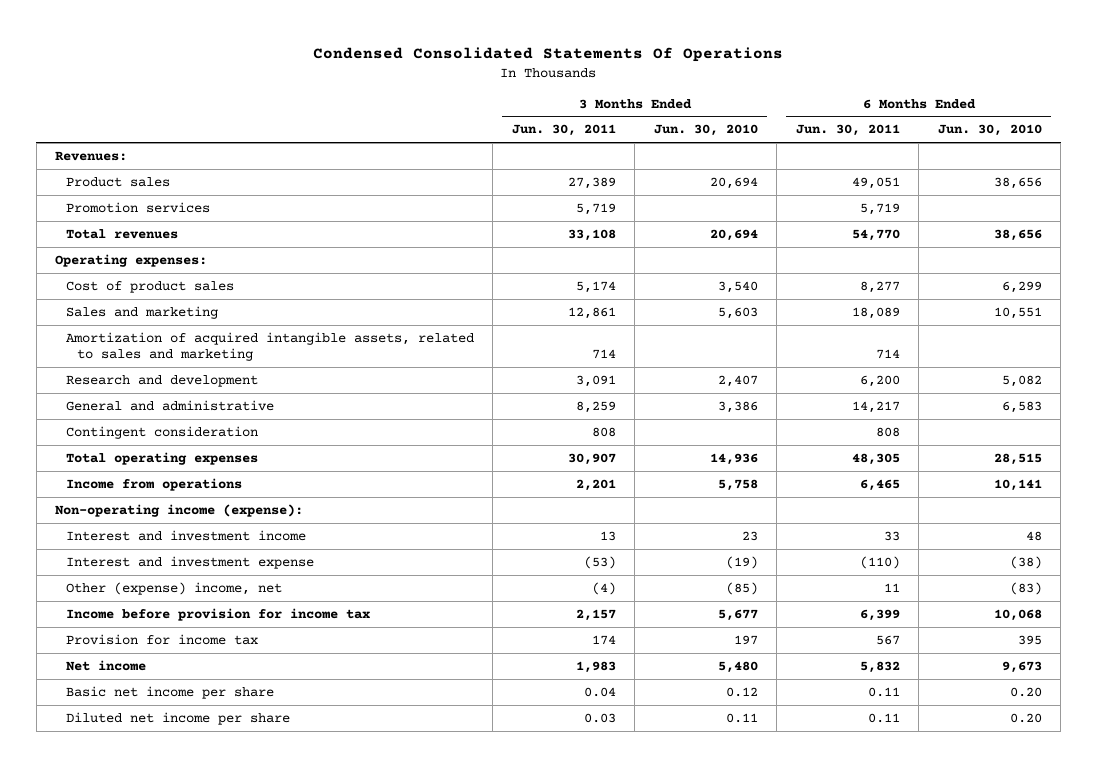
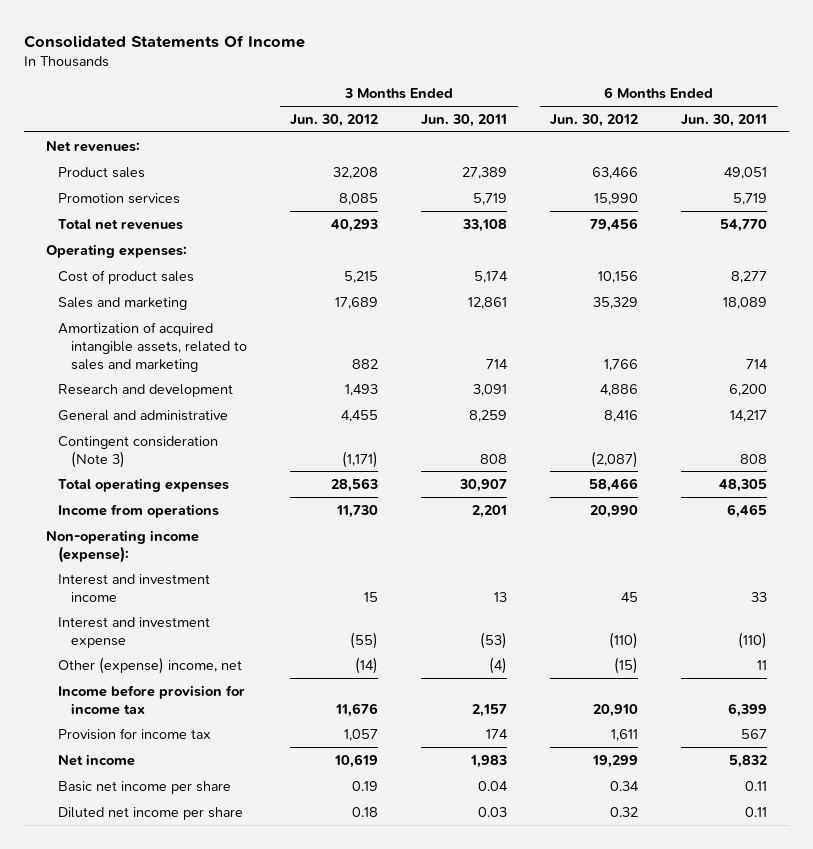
- Condensed Consolidated Statements Of Operations
+ Consolidated Statements Of Income
- | 3 Months Ended Jun. 30, 2011 | 3 Months Ended Jun. 30, 2010 | 6 Months Ended Jun. 30, 2011 | 6 Months Ended Jun. 30, 2010
+ | 3 Months Ended Jun. 30, 2012 | 3 Months Ended Jun. 30, 2011 | 6 Months Ended Jun. 30, 2012 | 6 Months Ended Jun. 30, 2011
- Revenues:
+ Net revenues:
- Total revenues | 33,108 | 20,694 | 54,770 | 38,656
+ Total net revenues | 40,293 | 33,108 | 79,456 | 54,770
- Contingent consideration | 808 | | 808 |
+ Contingent consideration (Note 3) | (1,171) | 808 | (2,087) | 808

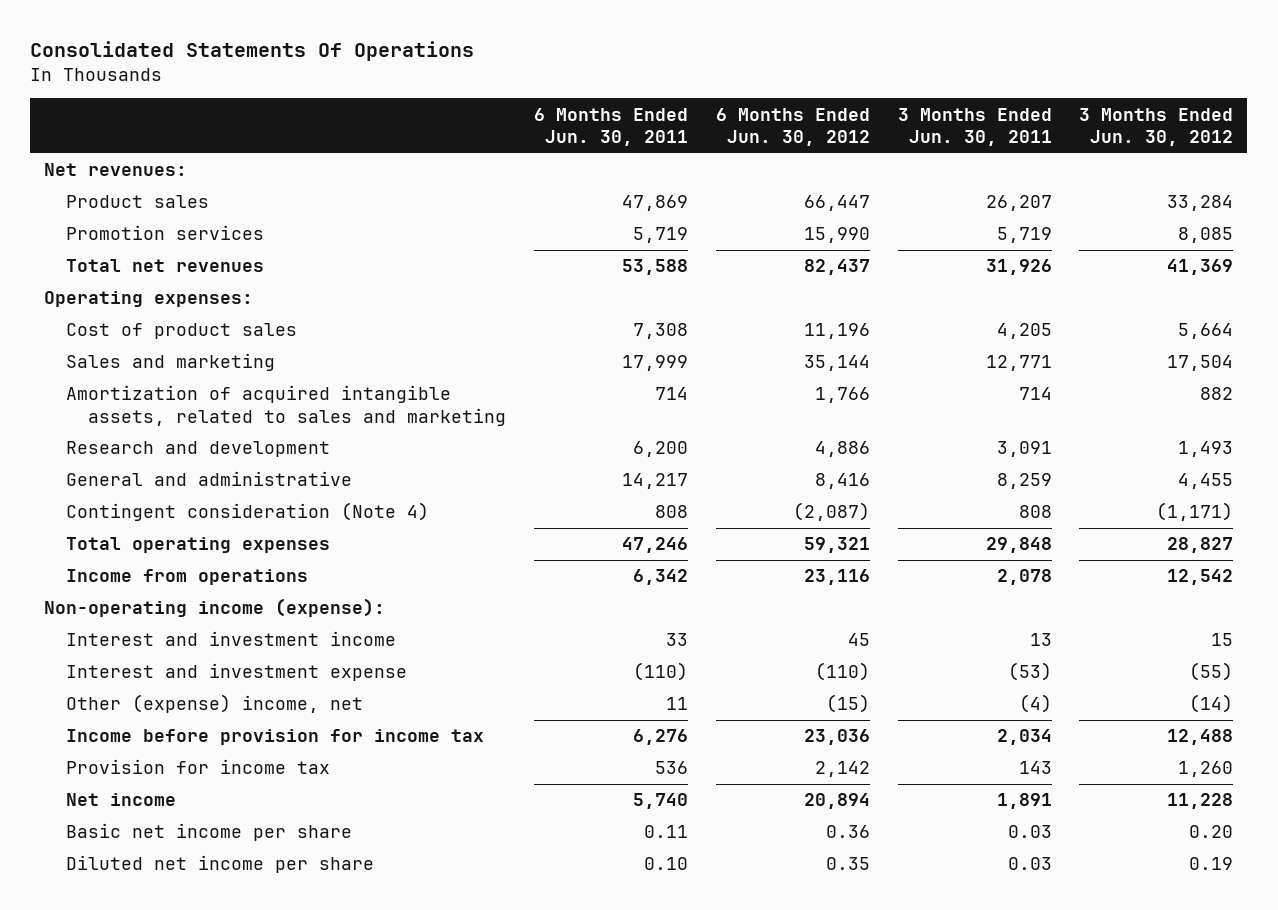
- Consolidated Statements Of Income
+ Consolidated Statements Of Operations
- | 3 Months Ended Jun. 30, 2012 | 3 Months Ended Jun. 30, 2011 | 6 Months Ended Jun. 30, 2012 | 6 Months Ended Jun. 30, 2011
+ | 6 Months Ended Jun. 30, 2011 | 6 Months Ended Jun. 30, 2012 | 3 Months Ended Jun. 30, 2011 | 3 Months Ended Jun. 30, 2012
- Product sales | 32,208 | 27,389 | 63,466 | 49,051
+ Product sales | 47,869 | 66,447 | 26,207 | 33,284
- Total net revenues | 40,293 | 33,108 | 79,456 | 54,770
+ Total net revenues | 53,588 | 82,437 | 31,926 | 41,369
- Cost of product sales | 5,215 | 5,174 | 10,156 | 8,277
- Sales and marketing | 17,689 | 12,861 | 35,329 | 18,089
+ Cost of product sales | 7,308 | 11,196 | 4,205 | 5,664
+ Sales and marketing | 17,999 | 35,144 | 12,771 | 17,504
- Contingent consideration (Note 3) | (1,171) | 808 | (2,087) | 808
- Total operating expenses | 28,563 | 30,907 | 58,466 | 48,305
- Income from operations | 11,730 | 2,201 | 20,990 | 6,465
+ Contingent consideration (Note 4) | 808 | (2,087) | 808 | (1,171)
+ Total operating expenses | 47,246 | 59,321 | 29,848 | 28,827
+ Income from operations | 6,342 | 23,116 | 2,078 | 12,542
- Income before provision for income tax | 11,676 | 2,157 | 20,910 | 6,399
- Provision for income tax | 1,057 | 174 | 1,611 | 567
- Net income | 10,619 | 1,983 | 19,299 | 5,832
- Basic net income per share | 0.19 | 0.04 | 0.34 | 0.11
- Diluted net income per share | 0.18 | 0.03 | 0.32 | 0.11
+ Income before provision for income tax | 6,276 | 23,036 | 2,034 | 12,488
+ Provision for income tax | 536 | 2,142 | 143 | 1,260
+ Net income | 5,740 | 20,894 | 1,891 | 11,228
+ Basic net income per share | 0.11 | 0.36 | 0.03 | 0.20
+ Diluted net income per share | 0.10 | 0.35 | 0.03 | 0.19

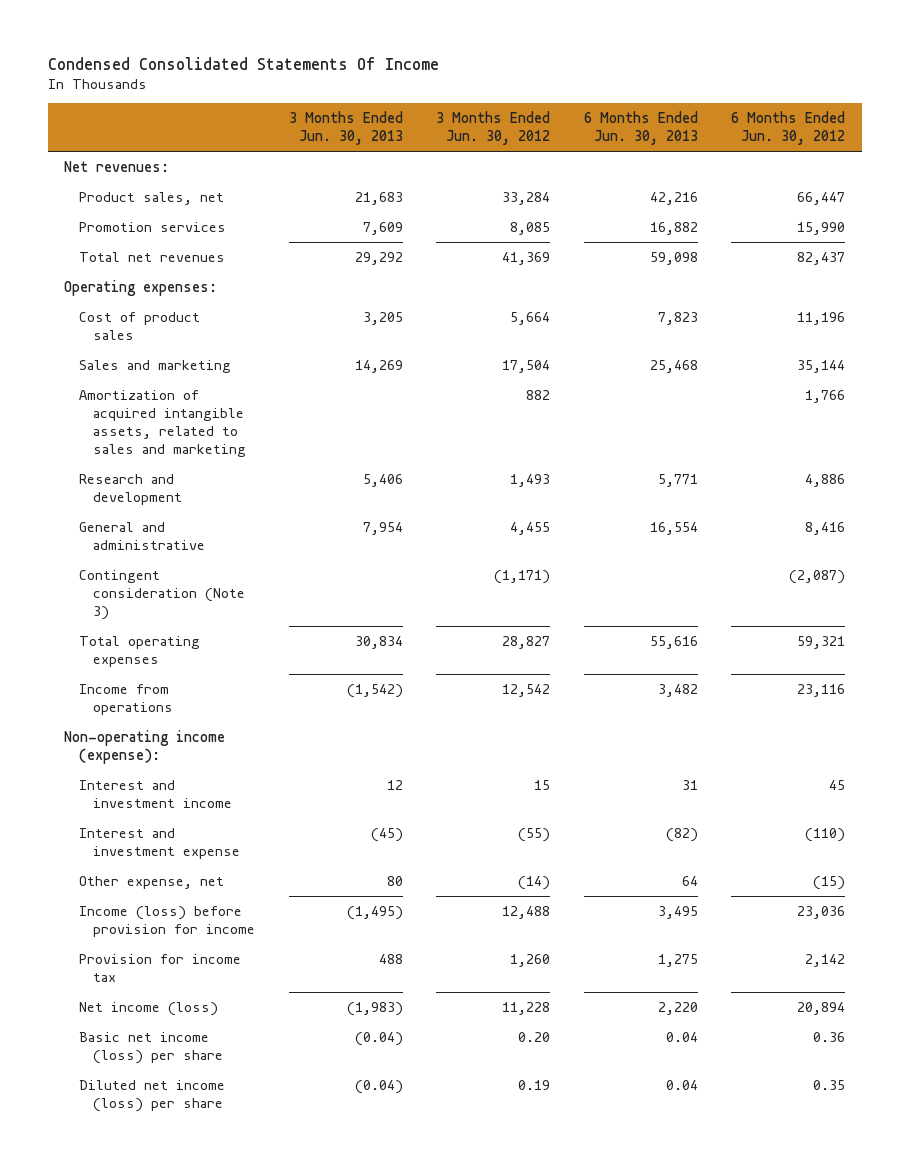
- Consolidated Statements Of Operations
+ Condensed Consolidated Statements Of Income
- | 6 Months Ended Jun. 30, 2011 | 6 Months Ended Jun. 30, 2012 | 3 Months Ended Jun. 30, 2011 | 3 Months Ended Jun. 30, 2012
+ | 3 Months Ended Jun. 30, 2013 | 3 Months Ended Jun. 30, 2012 | 6 Months Ended Jun. 30, 2013 | 6 Months Ended Jun. 30, 2012
- Product sales | 47,869 | 66,447 | 26,207 | 33,284
+ Product sales, net | 21,683 | 33,284 | 42,216 | 66,447
- Contingent consideration (Note 4) | 808 | (2,087) | 808 | (1,171)
+ Contingent consideration (Note 3) | | (1,171) | | (2,087)
- Other (expense) income, net | 11 | (15) | (4) | (14)
- Income before provision for income tax | 6,276 | 23,036 | 2,034 | 12,488
+ Other expense, net | 80 | (14) | 64 | (15)
+ Income (loss) before provision for income | (1,495) | 12,488 | 3,495 | 23,036
- Net income | 5,740 | 20,894 | 1,891 | 11,228
- Basic net income per share | 0.11 | 0.36 | 0.03 | 0.20
- Diluted net income per share | 0.10 | 0.35 | 0.03 | 0.19
+ Net income (loss) | (1,983) | 11,228 | 2,220 | 20,894
+ Basic net income (loss) per share | (0.04) | 0.20 | 0.04 | 0.36
+ Diluted net income (loss) per share | (0.04) | 0.19 | 0.04 | 0.35

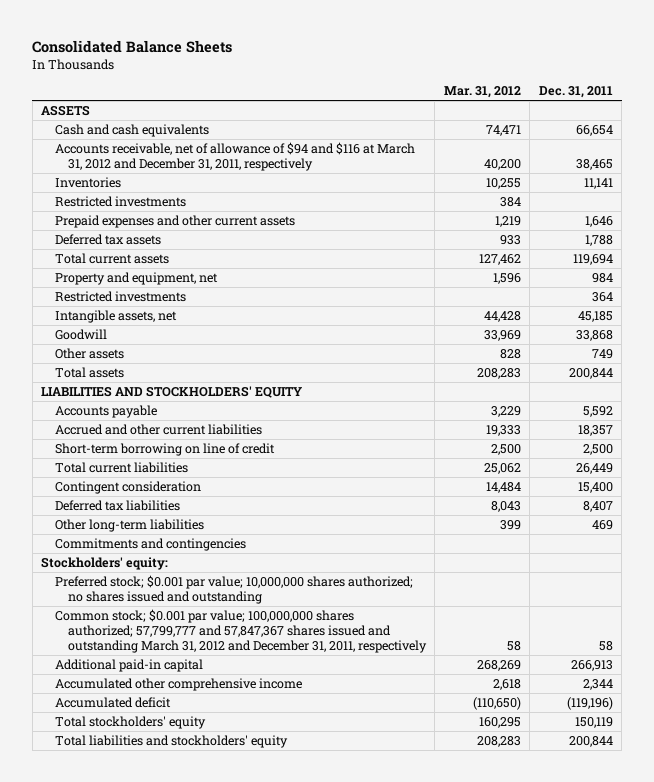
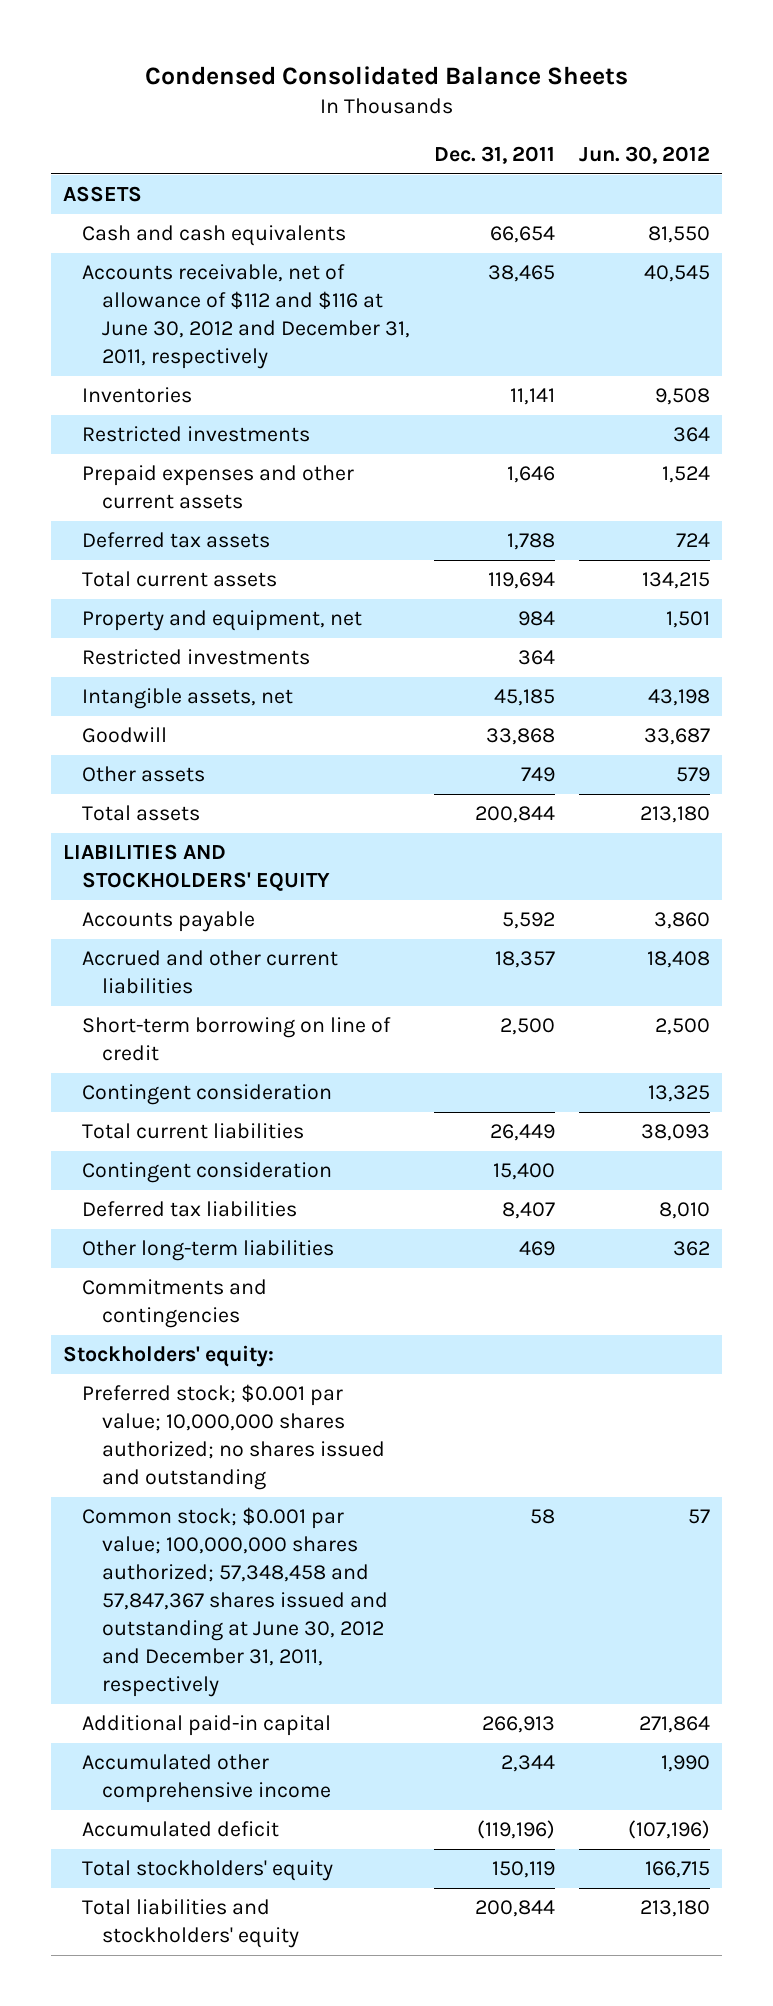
- Consolidated Balance Sheets
+ Condensed Consolidated Balance Sheets
- | Mar. 31, 2012 | Dec. 31, 2011
+ | Dec. 31, 2011 | Jun. 30, 2012
- Accounts receivable, net of allowance of $94 and $116 at March 31, 2012 and December 31, 2011, respectively | 40,200 | 38,465
+ Accounts receivable, net of allowance of $112 and $116 at June 30, 2012 and December 31, 2011, respectively | 38,465 | 40,545
+ Contingent consideration | | 13,325
- Common stock; $0.001 par value; 100,000,000 shares authorized; 57,799,777 and 57,847,367 shares issued and outstanding March 31, 2012 and December 31, 2011, respectively | 58 | 58
+ Common stock; $0.001 par value; 100,000,000 shares authorized; 57,348,458 and 57,847,367 shares issued and outstanding at June 30, 2012 and December 31, 2011, respectively | 58 | 57

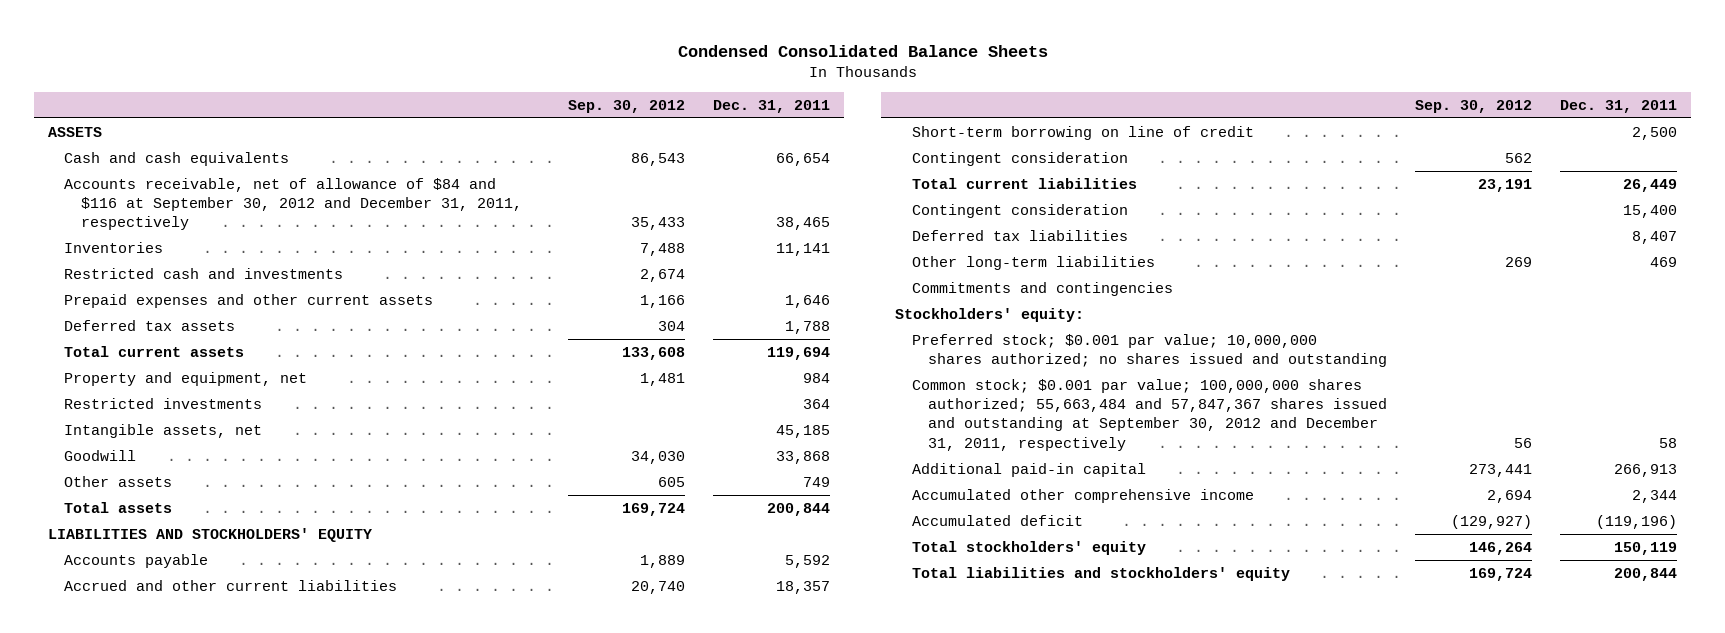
- | Dec. 31, 2011 | Jun. 30, 2012
+ | Sep. 30, 2012 | Dec. 31, 2011
- Accounts receivable, net of allowance of $112 and $116 at June 30, 2012 and December 31, 2011, respectively | 38,465 | 40,545
+ Accounts receivable, net of allowance of $84 and $116 at September 30, 2012 and December 31, 2011, respectively | 35,433 | 38,465
- Restricted investments | | 364
+ Restricted cash and investments | 2,674 |
- Common stock; $0.001 par value; 100,000,000 shares authorized; 57,348,458 and 57,847,367 shares issued and outstanding at June 30, 2012 and December 31, 2011, respectively | 58 | 57
+ Common stock; $0.001 par value; 100,000,000 shares authorized; 55,663,484 and 57,847,367 shares issued and outstanding at September 30, 2012 and December 31, 2011, respectively | 56 | 58

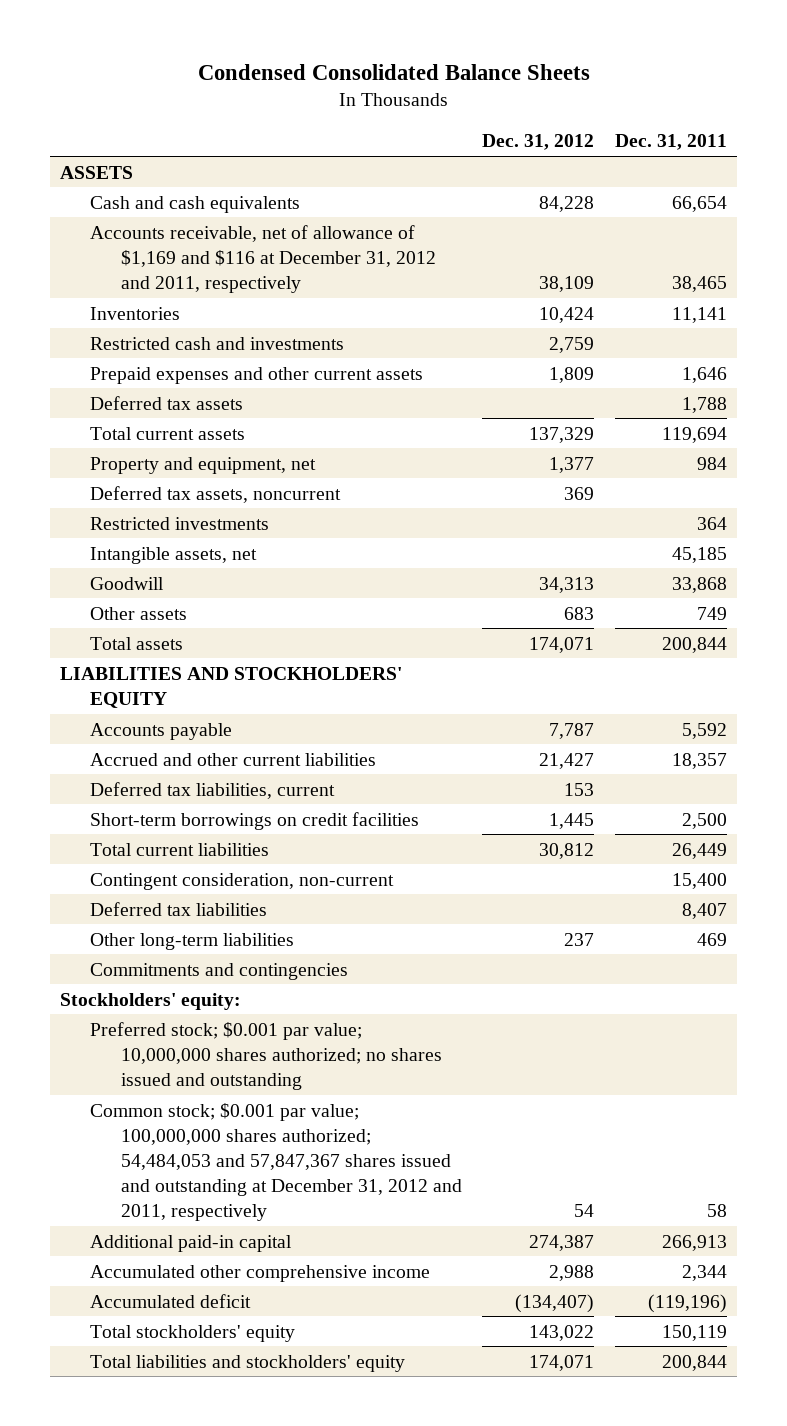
- | Sep. 30, 2012 | Dec. 31, 2011
+ | Dec. 31, 2012 | Dec. 31, 2011
- Accounts receivable, net of allowance of $84 and $116 at September 30, 2012 and December 31, 2011, respectively | 35,433 | 38,465
+ Accounts receivable, net of allowance of $1,169 and $116 at December 31, 2012 and 2011, respectively | 38,109 | 38,465
+ Deferred tax assets, noncurrent | 369 |
- Short-term borrowing on line of credit | | 2,500
- Contingent consideration | 562 |
+ Deferred tax liabilities, current | 153 |
+ Short-term borrowings on credit facilities | 1,445 | 2,500
- Contingent consideration | | 15,400
+ Contingent consideration, non-current | | 15,400
- Common stock; $0.001 par value; 100,000,000 shares authorized; 55,663,484 and 57,847,367 shares issued and outstanding at September 30, 2012 and December 31, 2011, respectively | 56 | 58
+ Common stock; $0.001 par value; 100,000,000 shares authorized; 54,484,053 and 57,847,367 shares issued and outstanding at December 31, 2012 and 2011, respectively | 54 | 58

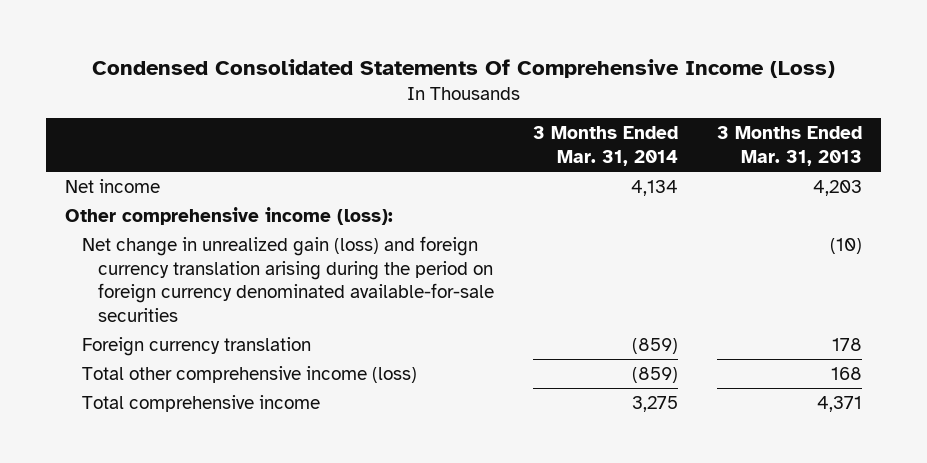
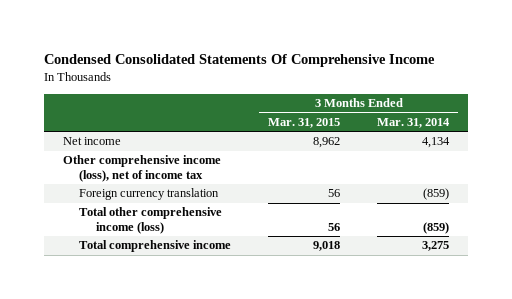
- Condensed Consolidated Statements Of Comprehensive Income (Loss)
+ Condensed Consolidated Statements Of Comprehensive Income
- | 3 Months Ended Mar. 31, 2014 | 3 Months Ended Mar. 31, 2013
+ | 3 Months Ended Mar. 31, 2015 | 3 Months Ended Mar. 31, 2014
- Other comprehensive income (loss):
- Net change in unrealized gain (loss) and foreign currency translation arising during the period on foreign currency denominated available-for-sale securities | | (10)
+ Other comprehensive income (loss), net of income tax

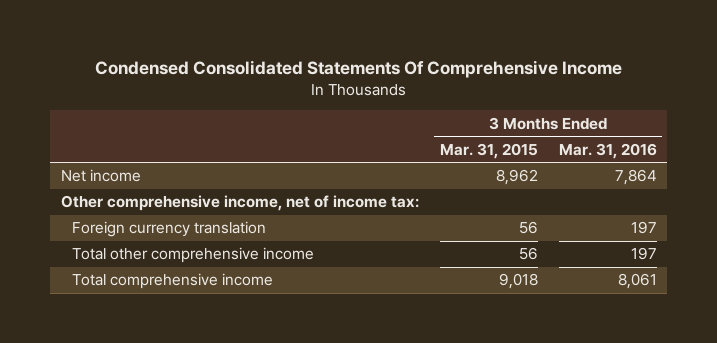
- | 3 Months Ended Mar. 31, 2015 | 3 Months Ended Mar. 31, 2014
+ | 3 Months Ended Mar. 31, 2015 | 3 Months Ended Mar. 31, 2016
- Other comprehensive income (loss), net of income tax
+ Other comprehensive income, net of income tax:
- Total other comprehensive income (loss) | 56 | (859)
+ Total other comprehensive income | 56 | 197

